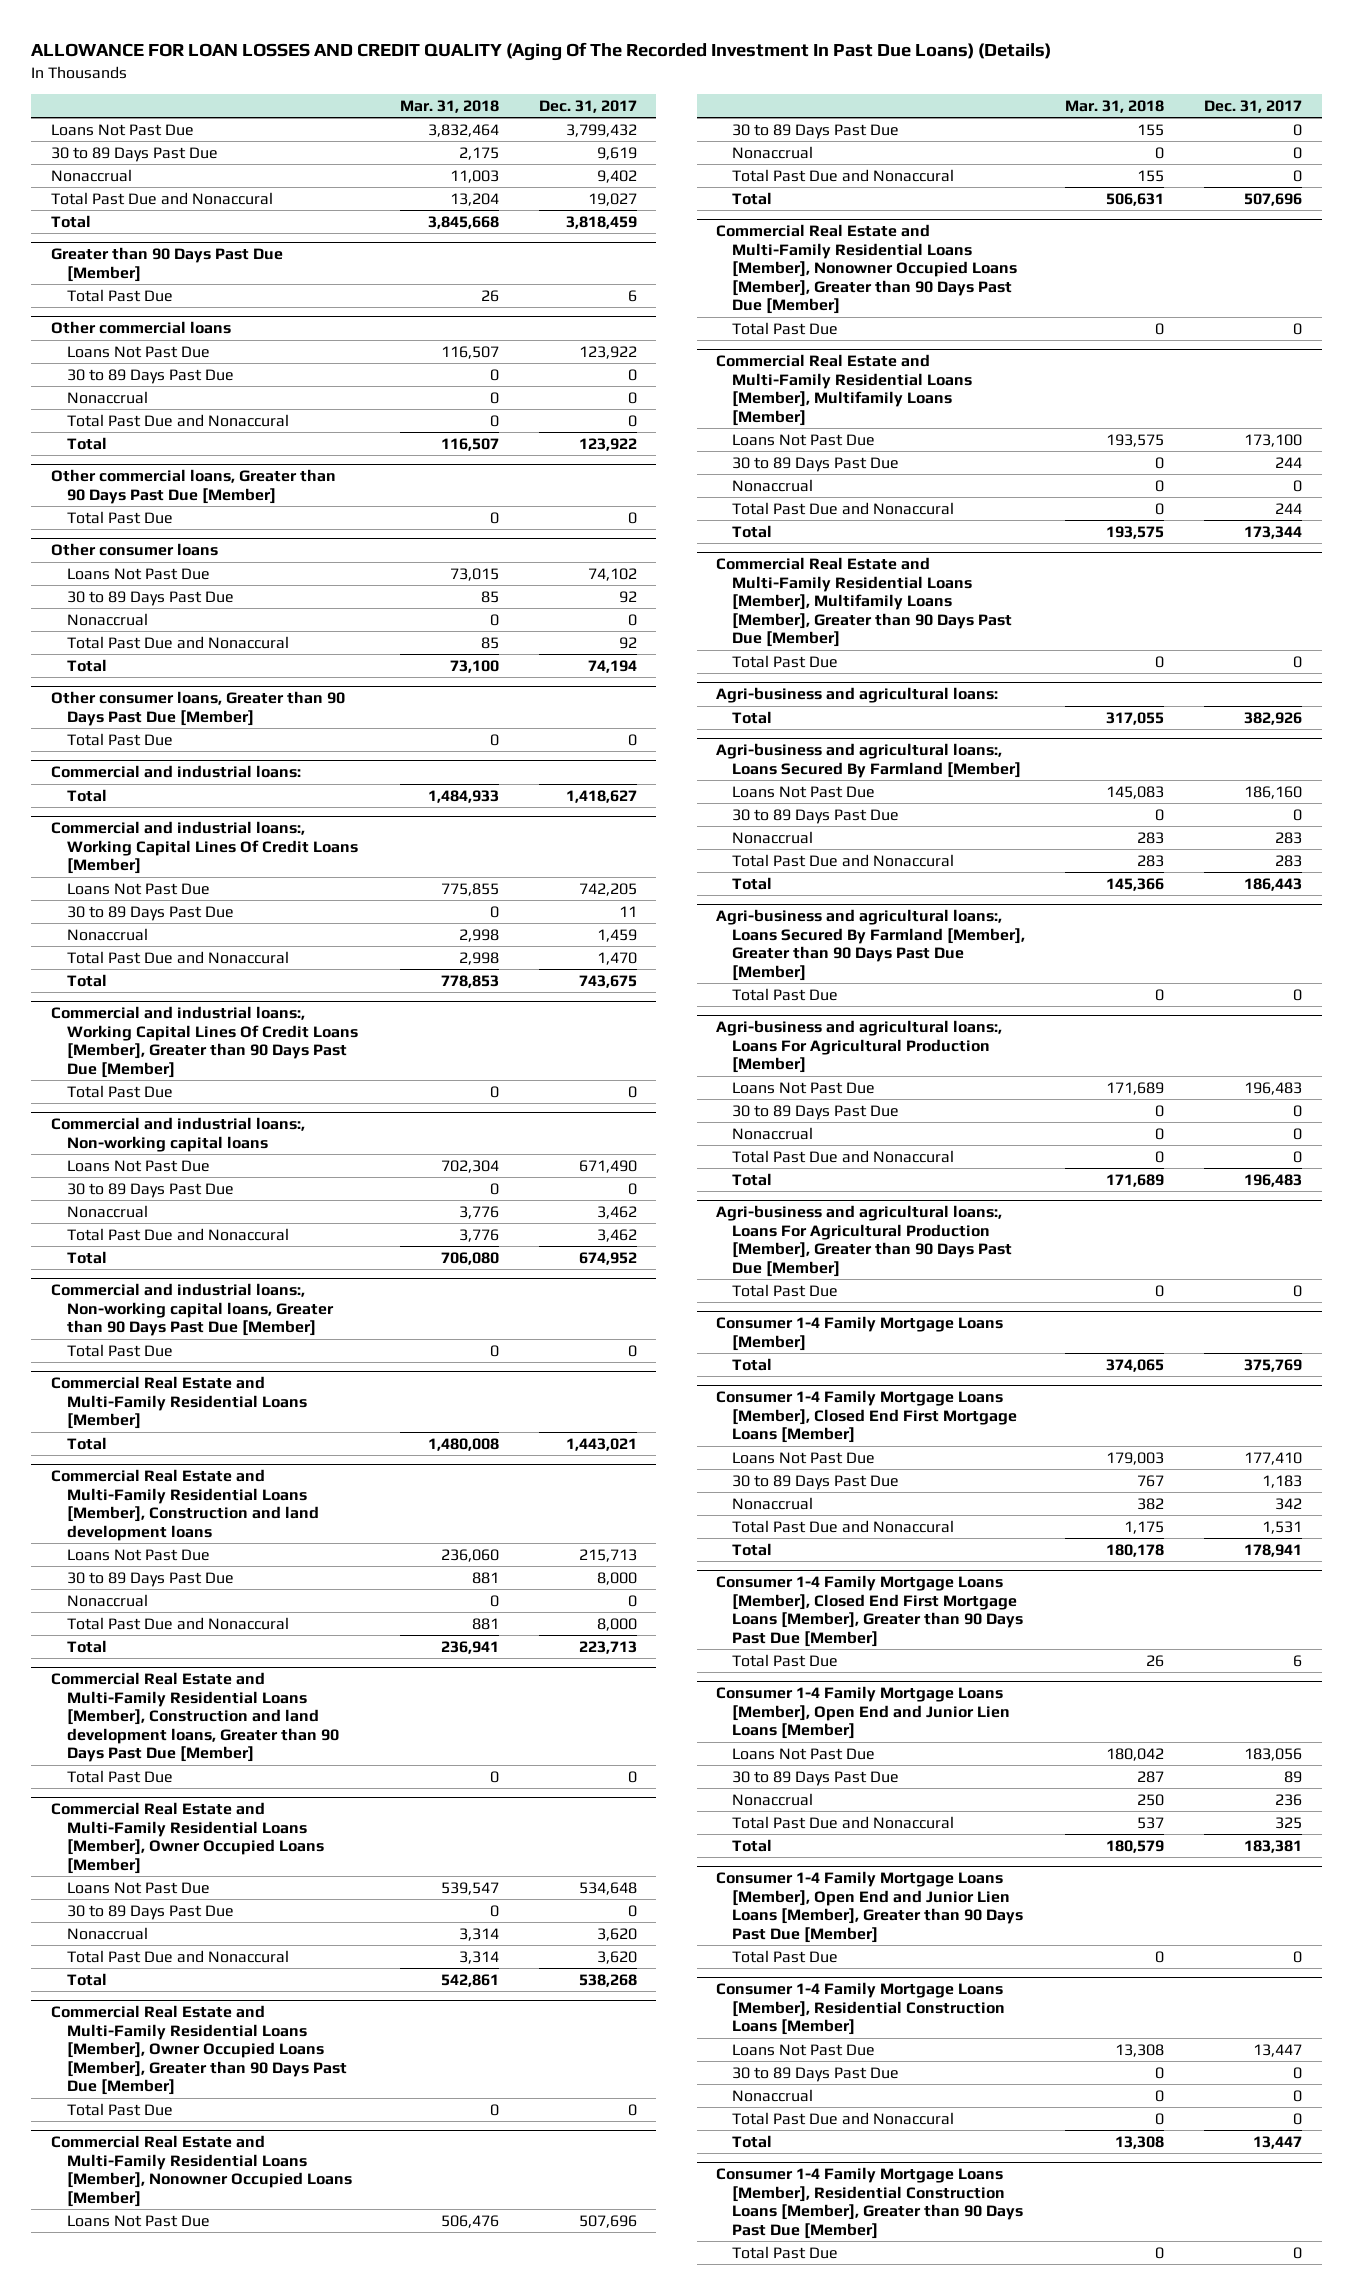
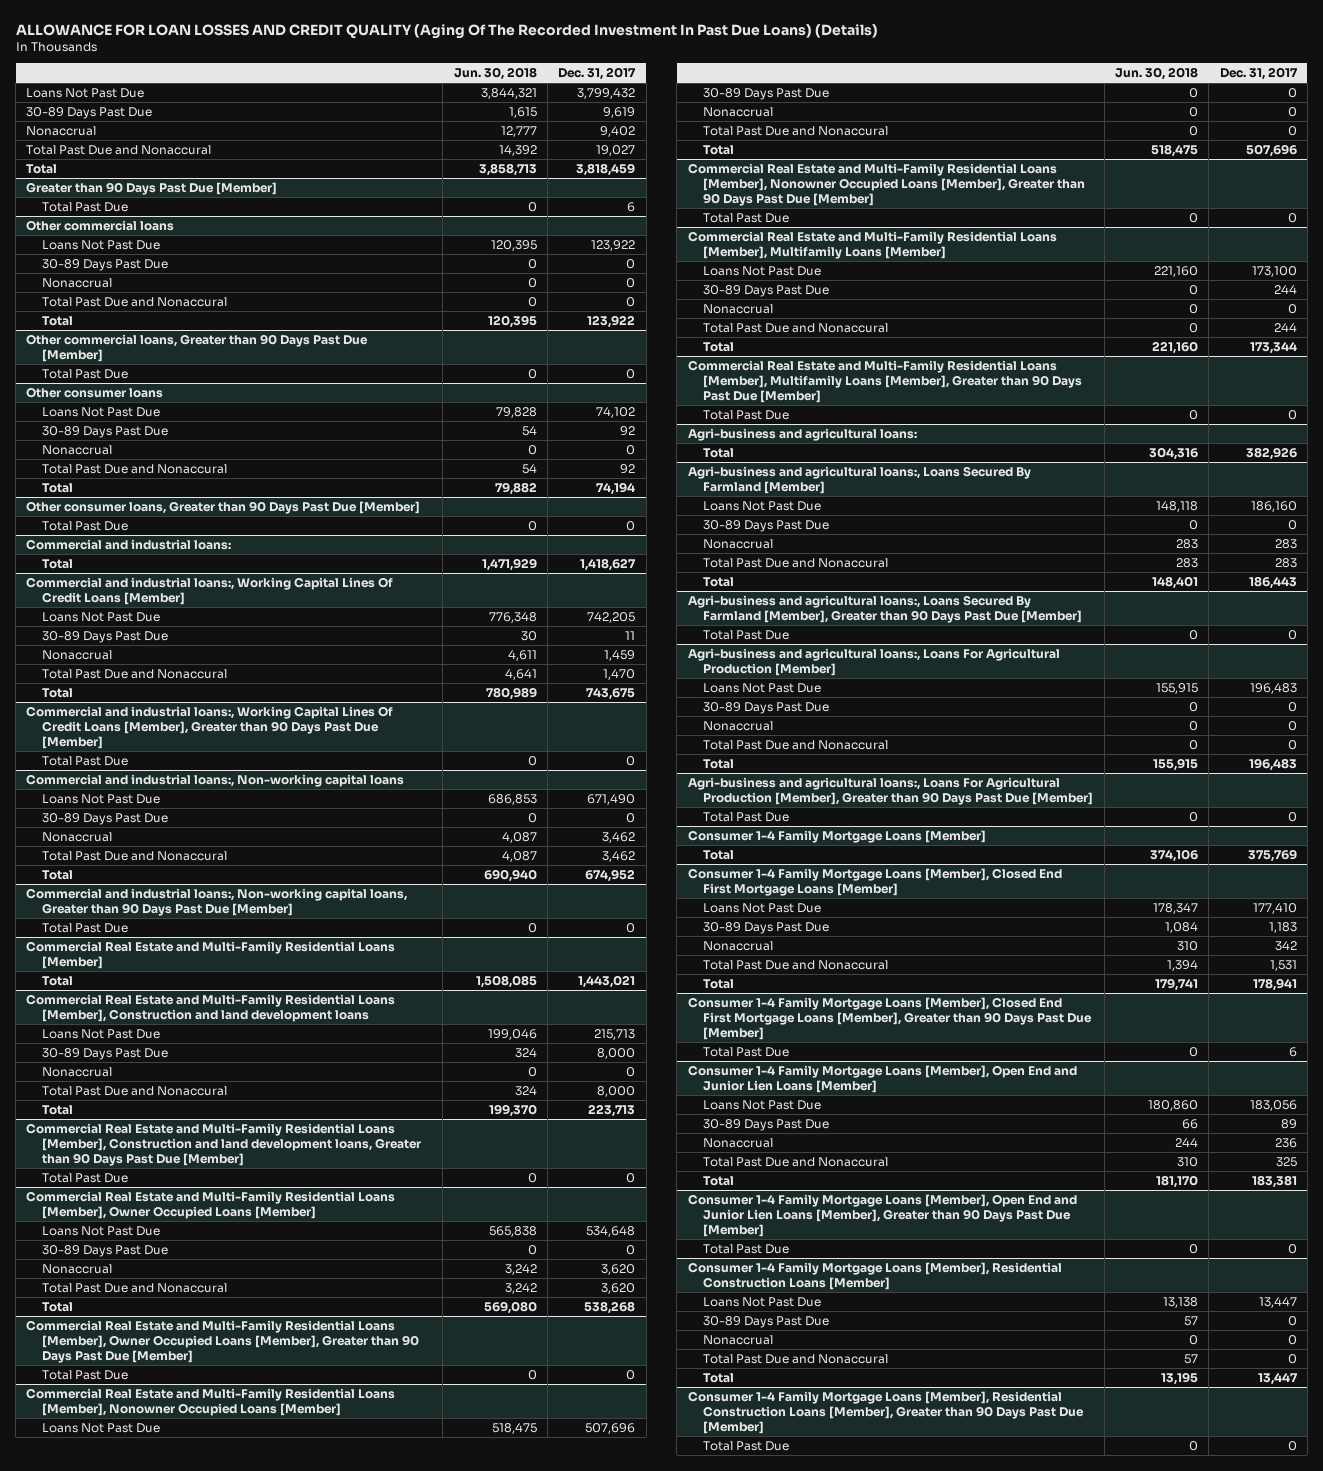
- | Mar. 31, 2018 | Dec. 31, 2017
+ | Jun. 30, 2018 | Dec. 31, 2017
- 30 to 89 Days Past Due | 2,175 | 9,619
+ 30-89 Days Past Due | 1,615 | 9,619
@ Other commercial loans
- 30 to 89 Days Past Due | 0 | 0
+ 30-89 Days Past Due | 0 | 0
@ Other consumer loans
- 30 to 89 Days Past Due | 85 | 92
+ 30-89 Days Past Due | 54 | 92
@ Commercial and industrial loans:, Working Capital Lines Of Credit Loans [Member]
- 30 to 89 Days Past Due | 0 | 11
+ 30-89 Days Past Due | 30 | 11
@ Commercial and industrial loans:, Non-working capital loans
- 30 to 89 Days Past Due | 0 | 0
+ 30-89 Days Past Due | 0 | 0
@ Commercial Real Estate and Multi-Family Residential Loans [Member], Construction and land development loans
- 30 to 89 Days Past Due | 881 | 8,000
+ 30-89 Days Past Due | 324 | 8,000
@ Commercial Real Estate and Multi-Family Residential Loans [Member], Owner Occupied Loans [Member]
- 30 to 89 Days Past Due | 0 | 0
+ 30-89 Days Past Due | 0 | 0
@ Commercial Real Estate and Multi-Family Residential Loans [Member], Nonowner Occupied Loans [Member]
- 30 to 89 Days Past Due | 155 | 0
+ 30-89 Days Past Due | 0 | 0
@ Commercial Real Estate and Multi-Family Residential Loans [Member], Multifamily Loans [Member]
- 30 to 89 Days Past Due | 0 | 244
+ 30-89 Days Past Due | 0 | 244
@ Agri-business and agricultural loans:, Loans Secured By Farmland [Member]
- 30 to 89 Days Past Due | 0 | 0
+ 30-89 Days Past Due | 0 | 0
@ Agri-business and agricultural loans:, Loans For Agricultural Production [Member]
- 30 to 89 Days Past Due | 0 | 0
+ 30-89 Days Past Due | 0 | 0
@ Consumer 1-4 Family Mortgage Loans [Member], Closed End First Mortgage Loans [Member]
- 30 to 89 Days Past Due | 767 | 1,183
+ 30-89 Days Past Due | 1,084 | 1,183
@ Consumer 1-4 Family Mortgage Loans [Member], Open End and Junior Lien Loans [Member]
- 30 to 89 Days Past Due | 287 | 89
+ 30-89 Days Past Due | 66 | 89
@ Consumer 1-4 Family Mortgage Loans [Member], Residential Construction Loans [Member]
- 30 to 89 Days Past Due | 0 | 0
+ 30-89 Days Past Due | 57 | 0

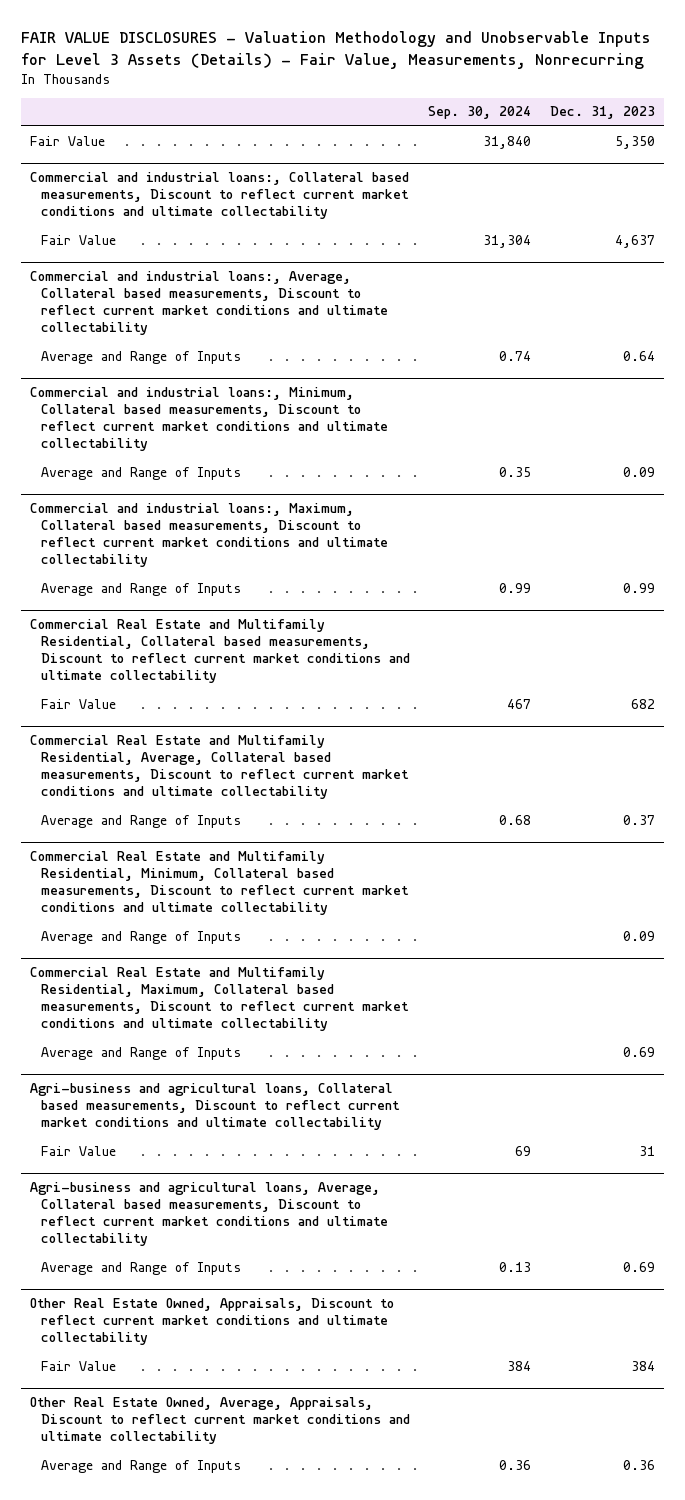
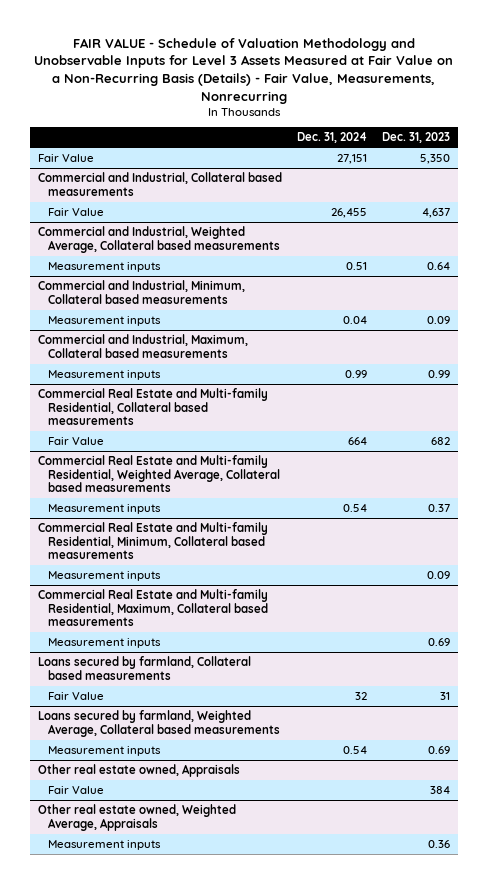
- FAIR VALUE DISCLOSURES - Valuation Methodology and Unobservable Inputs for Level 3 Assets (Details) - Fair Value, Measurements, Nonrecurring
+ FAIR VALUE - Schedule of Valuation Methodology and Unobservable Inputs for Level 3 Assets Measured at Fair Value on a Non-Recurring Basis (Details) - Fair Value, Measurements, Nonrecurring
- | Sep. 30, 2024 | Dec. 31, 2023
+ | Dec. 31, 2024 | Dec. 31, 2023
- Commercial and industrial loans:, Collateral based measurements, Discount to reflect current market conditions and ultimate collectability
+ Commercial and Industrial, Collateral based measurements
- Commercial and industrial loans:, Average, Collateral based measurements, Discount to reflect current market conditions and ultimate collectability
- Average and Range of Inputs | 0.74 | 0.64
- Commercial and industrial loans:, Minimum, Collateral based measurements, Discount to reflect current market conditions and ultimate collectability
- Average and Range of Inputs | 0.35 | 0.09
- Commercial and industrial loans:, Maximum, Collateral based measurements, Discount to reflect current market conditions and ultimate collectability
- Average and Range of Inputs | 0.99 | 0.99
- Commercial Real Estate and Multifamily Residential, Collateral based measurements, Discount to reflect current market conditions and ultimate collectability
+ Commercial and Industrial, Weighted Average, Collateral based measurements
+ Measurement inputs | 0.51 | 0.64
+ Commercial and Industrial, Minimum, Collateral based measurements
+ Measurement inputs | 0.04 | 0.09
+ Commercial and Industrial, Maximum, Collateral based measurements
+ Measurement inputs | 0.99 | 0.99
+ Commercial Real Estate and Multi-family Residential, Collateral based measurements
- Commercial Real Estate and Multifamily Residential, Average, Collateral based measurements, Discount to reflect current market conditions and ultimate collectability
- Average and Range of Inputs | 0.68 | 0.37
- Commercial Real Estate and Multifamily Residential, Minimum, Collateral based measurements, Discount to reflect current market conditions and ultimate collectability
- Average and Range of Inputs | | 0.09
- Commercial Real Estate and Multifamily Residential, Maximum, Collateral based measurements, Discount to reflect current market conditions and ultimate collectability
- Average and Range of Inputs | | 0.69
- Agri-business and agricultural loans, Collateral based measurements, Discount to reflect current market conditions and ultimate collectability
+ Commercial Real Estate and Multi-family Residential, Weighted Average, Collateral based measurements
+ Measurement inputs | 0.54 | 0.37
+ Commercial Real Estate and Multi-family Residential, Minimum, Collateral based measurements
+ Measurement inputs | | 0.09
+ Commercial Real Estate and Multi-family Residential, Maximum, Collateral based measurements
+ Measurement inputs | | 0.69
+ Loans secured by farmland, Collateral based measurements
- Agri-business and agricultural loans, Average, Collateral based measurements, Discount to reflect current market conditions and ultimate collectability
- Average and Range of Inputs | 0.13 | 0.69
- Other Real Estate Owned, Appraisals, Discount to reflect current market conditions and ultimate collectability
+ Loans secured by farmland, Weighted Average, Collateral based measurements
+ Measurement inputs | 0.54 | 0.69
+ Other real estate owned, Appraisals
- Other Real Estate Owned, Average, Appraisals, Discount to reflect current market conditions and ultimate collectability
- Average and Range of Inputs | 0.36 | 0.36
+ Other real estate owned, Weighted Average, Appraisals
+ Measurement inputs | | 0.36

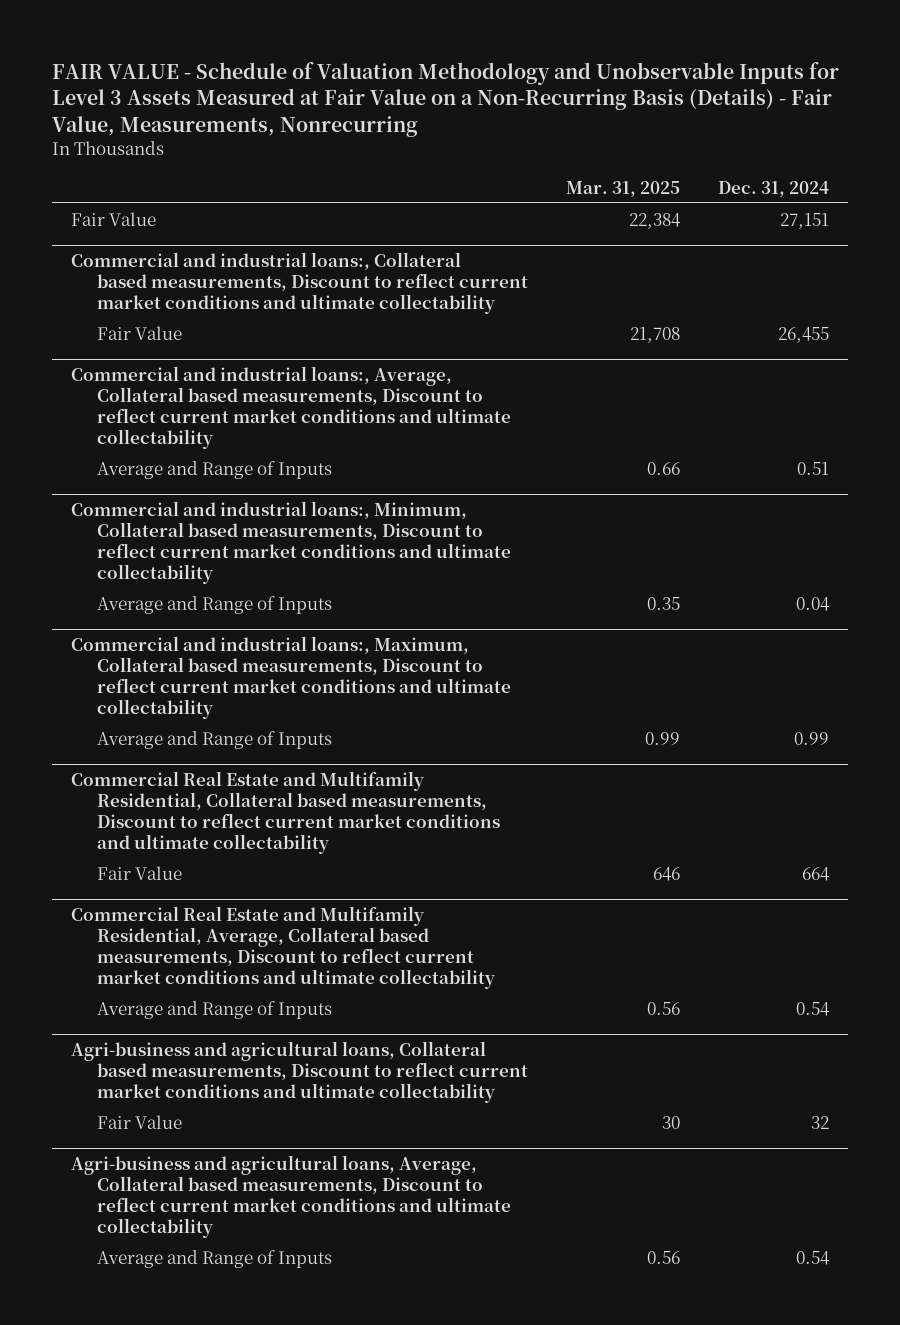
- | Dec. 31, 2024 | Dec. 31, 2023
+ | Mar. 31, 2025 | Dec. 31, 2024
- Commercial and Industrial, Collateral based measurements
+ Commercial and industrial loans:, Collateral based measurements, Discount to reflect current market conditions and ultimate collectability
- Commercial and Industrial, Weighted Average, Collateral based measurements
- Measurement inputs | 0.51 | 0.64
- Commercial and Industrial, Minimum, Collateral based measurements
- Measurement inputs | 0.04 | 0.09
- Commercial and Industrial, Maximum, Collateral based measurements
- Measurement inputs | 0.99 | 0.99
- Commercial Real Estate and Multi-family Residential, Collateral based measurements
+ Commercial and industrial loans:, Average, Collateral based measurements, Discount to reflect current market conditions and ultimate collectability
+ Average and Range of Inputs | 0.66 | 0.51
+ Commercial and industrial loans:, Minimum, Collateral based measurements, Discount to reflect current market conditions and ultimate collectability
+ Average and Range of Inputs | 0.35 | 0.04
+ Commercial and industrial loans:, Maximum, Collateral based measurements, Discount to reflect current market conditions and ultimate collectability
+ Average and Range of Inputs | 0.99 | 0.99
+ Commercial Real Estate and Multifamily Residential, Collateral based measurements, Discount to reflect current market conditions and ultimate collectability
- Commercial Real Estate and Multi-family Residential, Weighted Average, Collateral based measurements
- Measurement inputs | 0.54 | 0.37
- Commercial Real Estate and Multi-family Residential, Minimum, Collateral based measurements
- Measurement inputs | | 0.09
- Commercial Real Estate and Multi-family Residential, Maximum, Collateral based measurements
- Measurement inputs | | 0.69
- Loans secured by farmland, Collateral based measurements
+ Commercial Real Estate and Multifamily Residential, Average, Collateral based measurements, Discount to reflect current market conditions and ultimate collectability
+ Average and Range of Inputs | 0.56 | 0.54
+ Agri-business and agricultural loans, Collateral based measurements, Discount to reflect current market conditions and ultimate collectability
- Loans secured by farmland, Weighted Average, Collateral based measurements
- Measurement inputs | 0.54 | 0.69
- Other real estate owned, Appraisals
- Fair Value | | 384
- Other real estate owned, Weighted Average, Appraisals
- Measurement inputs | | 0.36
+ Agri-business and agricultural loans, Average, Collateral based measurements, Discount to reflect current market conditions and ultimate collectability
+ Average and Range of Inputs | 0.56 | 0.54

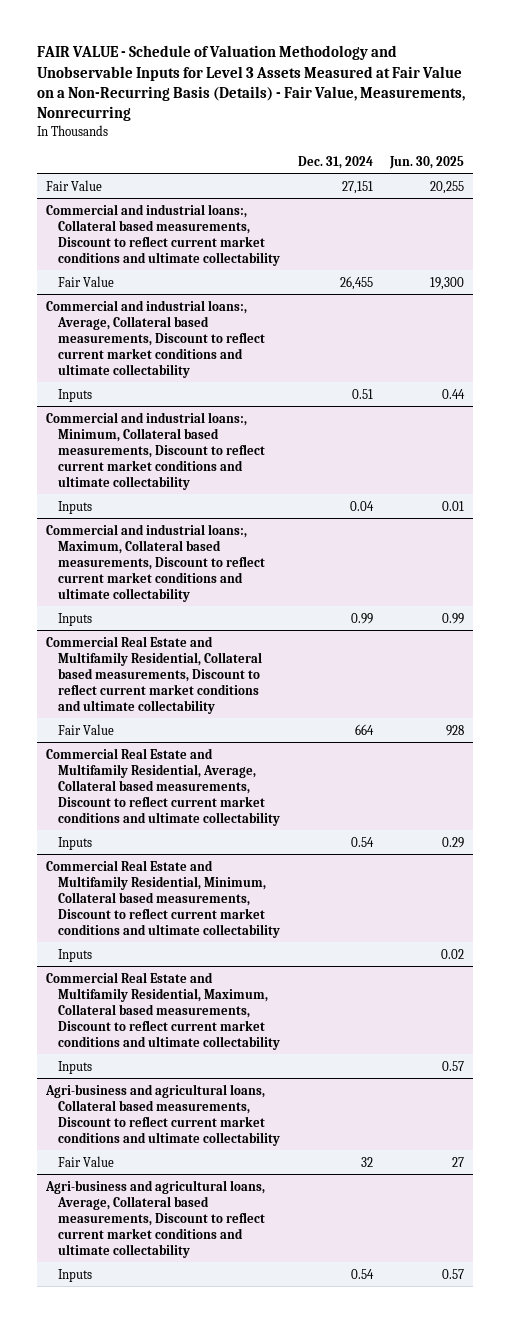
- | Mar. 31, 2025 | Dec. 31, 2024
+ | Dec. 31, 2024 | Jun. 30, 2025
@ Commercial and industrial loans:, Average, Collateral based measurements, Discount to reflect current market conditions and ultimate collectability
- Average and Range of Inputs | 0.66 | 0.51
+ Inputs | 0.51 | 0.44
@ Commercial and industrial loans:, Minimum, Collateral based measurements, Discount to reflect current market conditions and ultimate collectability
- Average and Range of Inputs | 0.35 | 0.04
+ Inputs | 0.04 | 0.01
@ Commercial and industrial loans:, Maximum, Collateral based measurements, Discount to reflect current market conditions and ultimate collectability
- Average and Range of Inputs | 0.99 | 0.99
+ Inputs | 0.99 | 0.99
@ Commercial Real Estate and Multifamily Residential, Average, Collateral based measurements, Discount to reflect current market conditions and ultimate collectability
- Average and Range of Inputs | 0.56 | 0.54
+ Inputs | 0.54 | 0.29
+ Commercial Real Estate and Multifamily Residential, Minimum, Collateral based measurements, Discount to reflect current market conditions and ultimate collectability
+ Inputs | | 0.02
+ Commercial Real Estate and Multifamily Residential, Maximum, Collateral based measurements, Discount to reflect current market conditions and ultimate collectability
+ Inputs | | 0.57
@ Agri-business and agricultural loans, Average, Collateral based measurements, Discount to reflect current market conditions and ultimate collectability
- Average and Range of Inputs | 0.56 | 0.54
+ Inputs | 0.54 | 0.57

